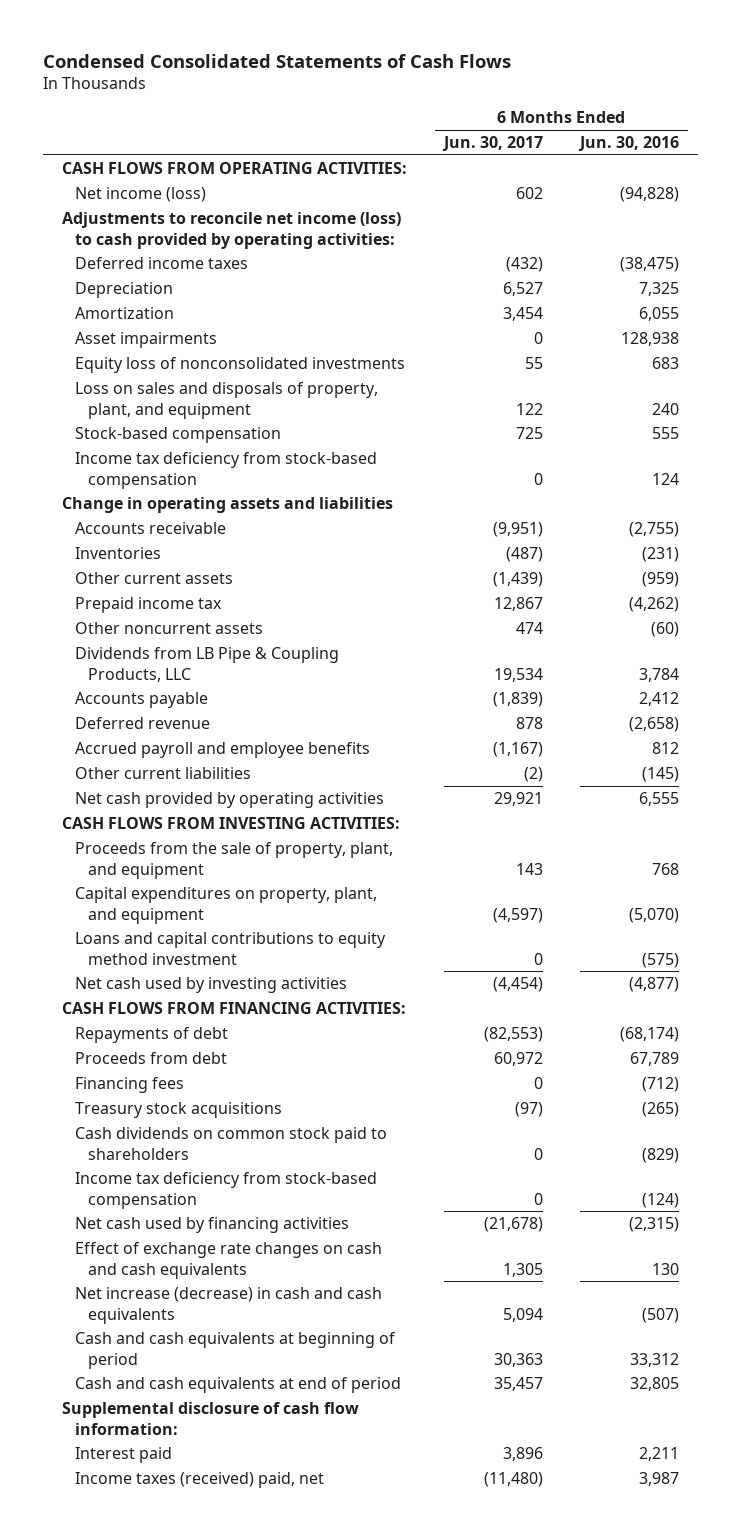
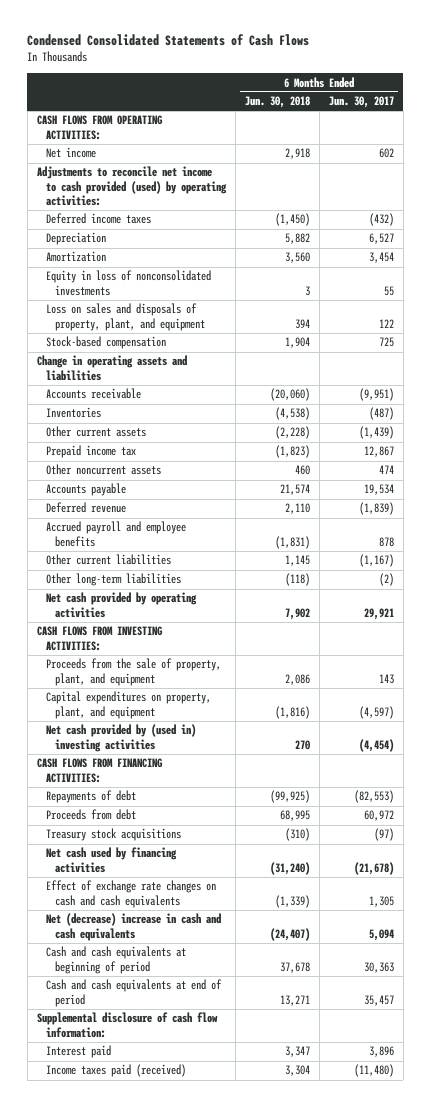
- | 6 Months Ended Jun. 30, 2017 | 6 Months Ended Jun. 30, 2016
+ | 6 Months Ended Jun. 30, 2018 | 6 Months Ended Jun. 30, 2017
- Net income (loss) | 602 | (94,828)
- Adjustments to reconcile net income (loss) to cash provided by operating activities:
+ Net income | 2,918 | 602
+ Adjustments to reconcile net income to cash provided (used) by operating activities:
- Asset impairments | 0 | 128,938
- Equity loss of nonconsolidated investments | 55 | 683
+ Equity in loss of nonconsolidated investments | 3 | 55
- Income tax deficiency from stock-based compensation | 0 | 124
- Dividends from LB Pipe & Coupling Products, LLC | 19,534 | 3,784
- Accounts payable | (1,839) | 2,412
- Deferred revenue | 878 | (2,658)
- Accrued payroll and employee benefits | (1,167) | 812
- Other current liabilities | (2) | (145)
+ Accounts payable | 21,574 | 19,534
+ Deferred revenue | 2,110 | (1,839)
+ Accrued payroll and employee benefits | (1,831) | 878
+ Other current liabilities | 1,145 | (1,167)
+ Other long-term liabilities | (118) | (2)
- Loans and capital contributions to equity method investment | 0 | (575)
- Net cash used by investing activities | (4,454) | (4,877)
+ Net cash provided by (used in) investing activities | 270 | (4,454)
- Financing fees | 0 | (712)
- Cash dividends on common stock paid to shareholders | 0 | (829)
- Income tax deficiency from stock-based compensation | 0 | (124)
- Net increase (decrease) in cash and cash equivalents | 5,094 | (507)
+ Net (decrease) increase in cash and cash equivalents | (24,407) | 5,094
- Income taxes (received) paid, net | (11,480) | 3,987
+ Income taxes paid (received) | 3,304 | (11,480)

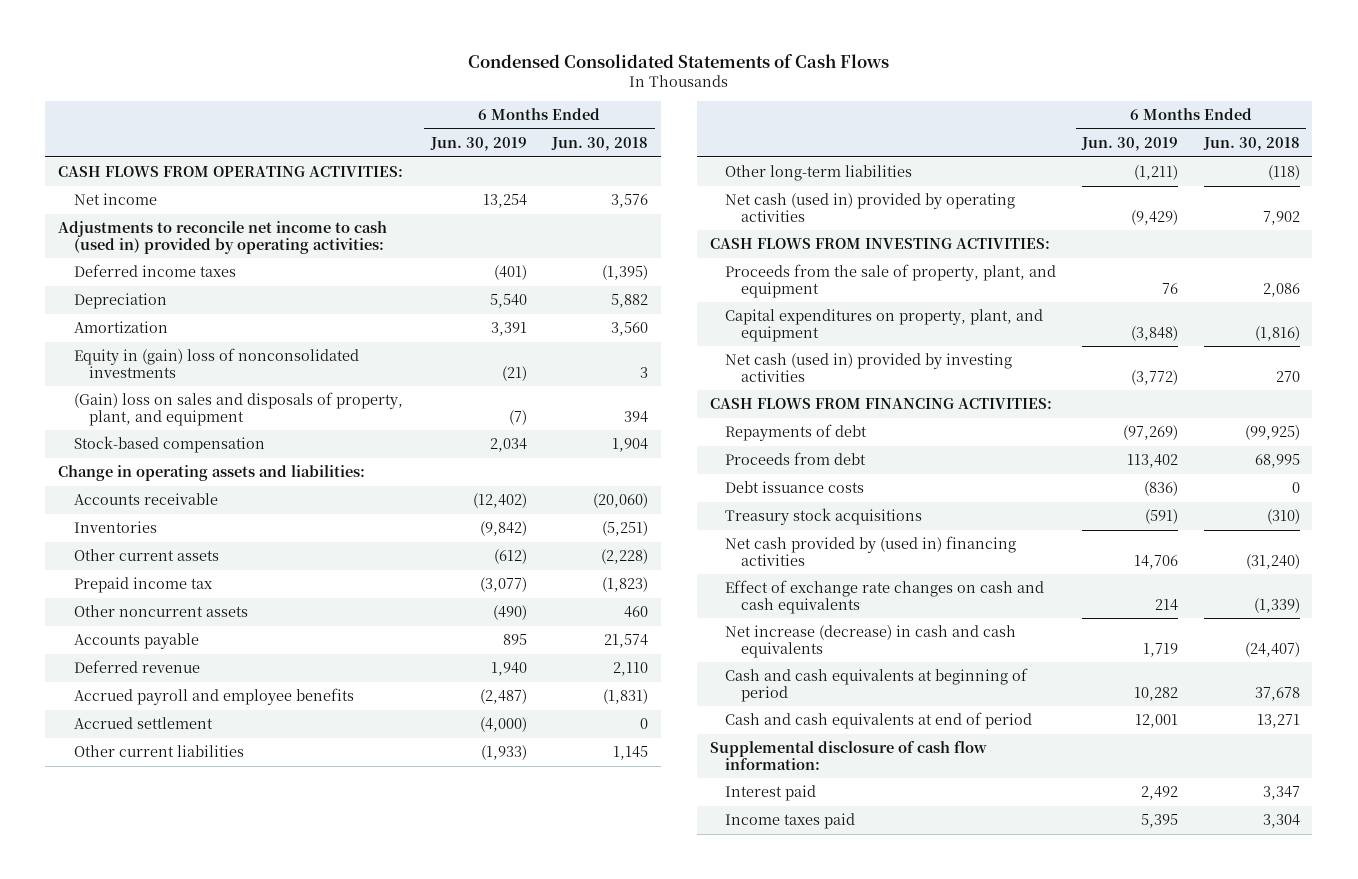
- | 6 Months Ended Jun. 30, 2018 | 6 Months Ended Jun. 30, 2017
+ | 6 Months Ended Jun. 30, 2019 | 6 Months Ended Jun. 30, 2018
- Net income | 2,918 | 602
- Adjustments to reconcile net income to cash provided (used) by operating activities:
- Deferred income taxes | (1,450) | (432)
+ Net income | 13,254 | 3,576
+ Adjustments to reconcile net income to cash (used in) provided by operating activities:
+ Deferred income taxes | (401) | (1,395)
- Equity in loss of nonconsolidated investments | 3 | 55
- Loss on sales and disposals of property, plant, and equipment | 394 | 122
+ Equity in (gain) loss of nonconsolidated investments | (21) | 3
+ (Gain) loss on sales and disposals of property, plant, and equipment | (7) | 394
- Change in operating assets and liabilities
+ Change in operating assets and liabilities:
- Inventories | (4,538) | (487)
+ Inventories | (9,842) | (5,251)
+ Accrued settlement | (4,000) | 0
- Net cash provided by operating activities | 7,902 | 29,921
+ Net cash (used in) provided by operating activities | (9,429) | 7,902
- Net cash provided by (used in) investing activities | 270 | (4,454)
+ Net cash (used in) provided by investing activities | (3,772) | 270
+ Debt issuance costs | (836) | 0
- Net cash used by financing activities | (31,240) | (21,678)
+ Net cash provided by (used in) financing activities | 14,706 | (31,240)
- Net (decrease) increase in cash and cash equivalents | (24,407) | 5,094
+ Net increase (decrease) in cash and cash equivalents | 1,719 | (24,407)
- Income taxes paid (received) | 3,304 | (11,480)
+ Income taxes paid | 5,395 | 3,304

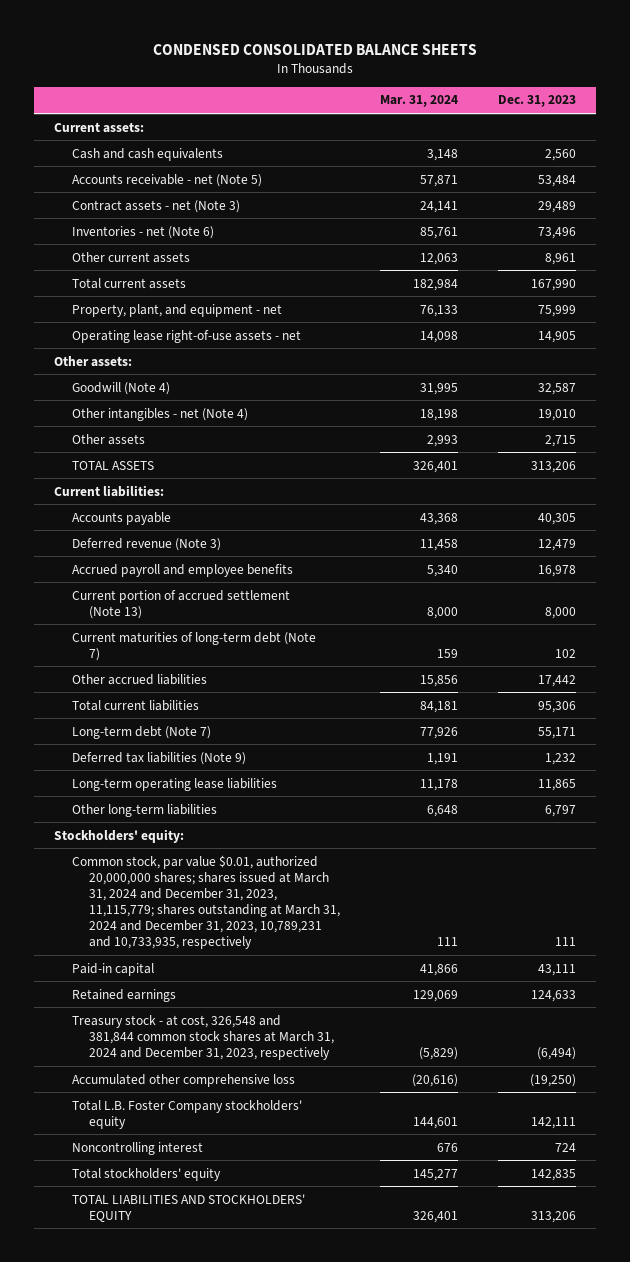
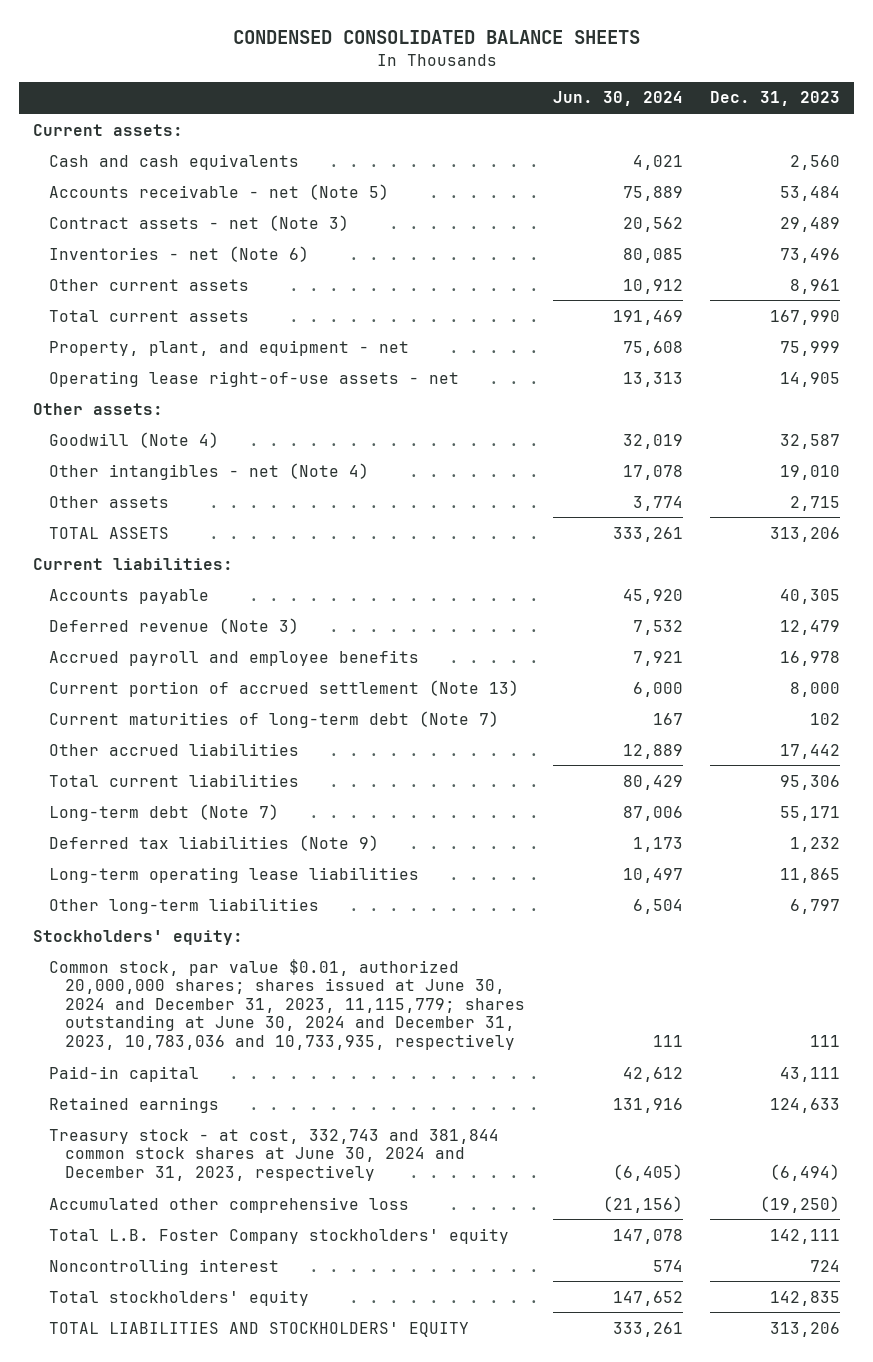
- | Mar. 31, 2024 | Dec. 31, 2023
+ | Jun. 30, 2024 | Dec. 31, 2023
- Common stock, par value $0.01, authorized 20,000,000 shares; shares issued at March 31, 2024 and December 31, 2023, 11,115,779; shares outstanding at March 31, 2024 and December 31, 2023, 10,789,231 and 10,733,935, respectively | 111 | 111
+ Common stock, par value $0.01, authorized 20,000,000 shares; shares issued at June 30, 2024 and December 31, 2023, 11,115,779; shares outstanding at June 30, 2024 and December 31, 2023, 10,783,036 and 10,733,935, respectively | 111 | 111
- Treasury stock - at cost, 326,548 and 381,844 common stock shares at March 31, 2024 and December 31, 2023, respectively | (5,829) | (6,494)
+ Treasury stock - at cost, 332,743 and 381,844 common stock shares at June 30, 2024 and December 31, 2023, respectively | (6,405) | (6,494)

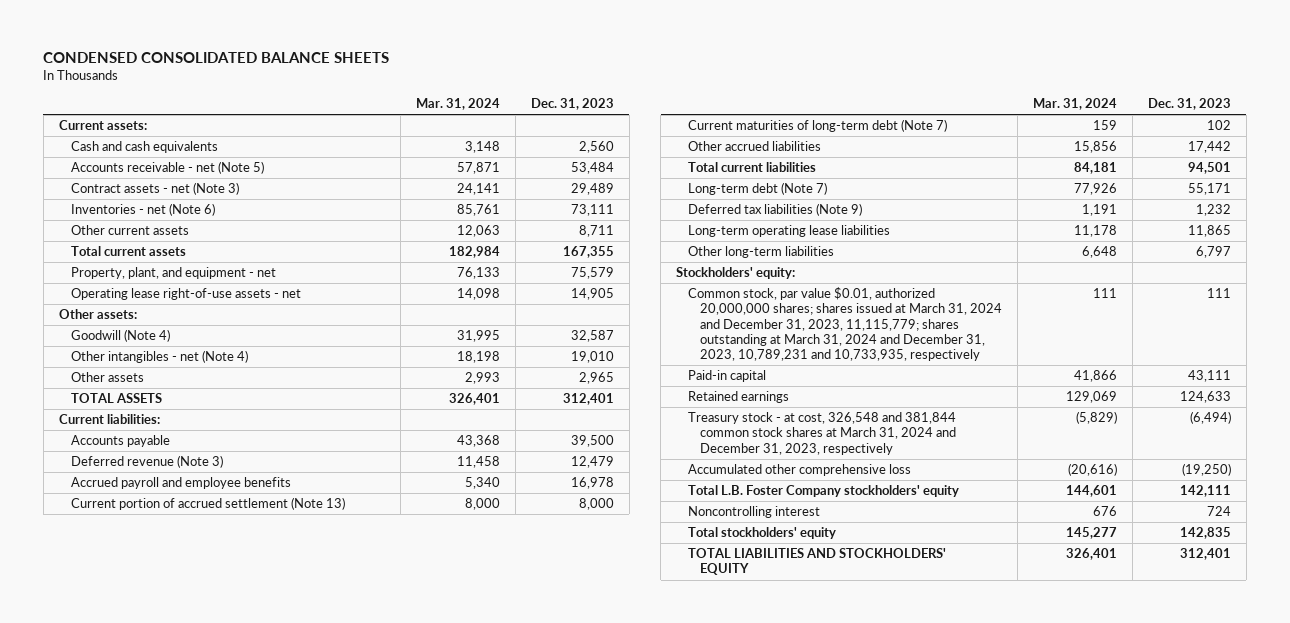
- | Jun. 30, 2024 | Dec. 31, 2023
+ | Mar. 31, 2024 | Dec. 31, 2023
- Inventories - net (Note 6) | 80,085 | 73,496
- Other current assets | 10,912 | 8,961
- Total current assets | 191,469 | 167,990
- Property, plant, and equipment - net | 75,608 | 75,999
+ Inventories - net (Note 6) | 85,761 | 73,111
+ Other current assets | 12,063 | 8,711
+ Total current assets | 182,984 | 167,355
+ Property, plant, and equipment - net | 76,133 | 75,579
- Other assets | 3,774 | 2,715
- TOTAL ASSETS | 333,261 | 313,206
+ Other assets | 2,993 | 2,965
+ TOTAL ASSETS | 326,401 | 312,401
- Accounts payable | 45,920 | 40,305
+ Accounts payable | 43,368 | 39,500
- Total current liabilities | 80,429 | 95,306
+ Total current liabilities | 84,181 | 94,501
- Common stock, par value $0.01, authorized 20,000,000 shares; shares issued at June 30, 2024 and December 31, 2023, 11,115,779; shares outstanding at June 30, 2024 and December 31, 2023, 10,783,036 and 10,733,935, respectively | 111 | 111
+ Common stock, par value $0.01, authorized 20,000,000 shares; shares issued at March 31, 2024 and December 31, 2023, 11,115,779; shares outstanding at March 31, 2024 and December 31, 2023, 10,789,231 and 10,733,935, respectively | 111 | 111
- Treasury stock - at cost, 332,743 and 381,844 common stock shares at June 30, 2024 and December 31, 2023, respectively | (6,405) | (6,494)
+ Treasury stock - at cost, 326,548 and 381,844 common stock shares at March 31, 2024 and December 31, 2023, respectively | (5,829) | (6,494)
- TOTAL LIABILITIES AND STOCKHOLDERS' EQUITY | 333,261 | 313,206
+ TOTAL LIABILITIES AND STOCKHOLDERS' EQUITY | 326,401 | 312,401

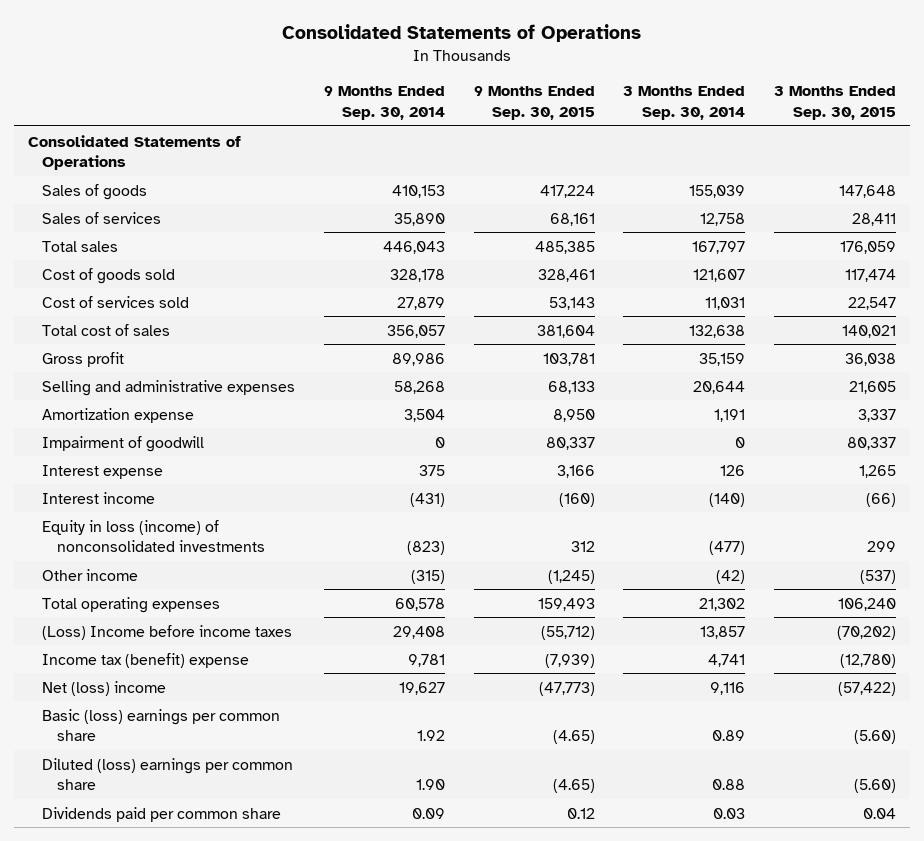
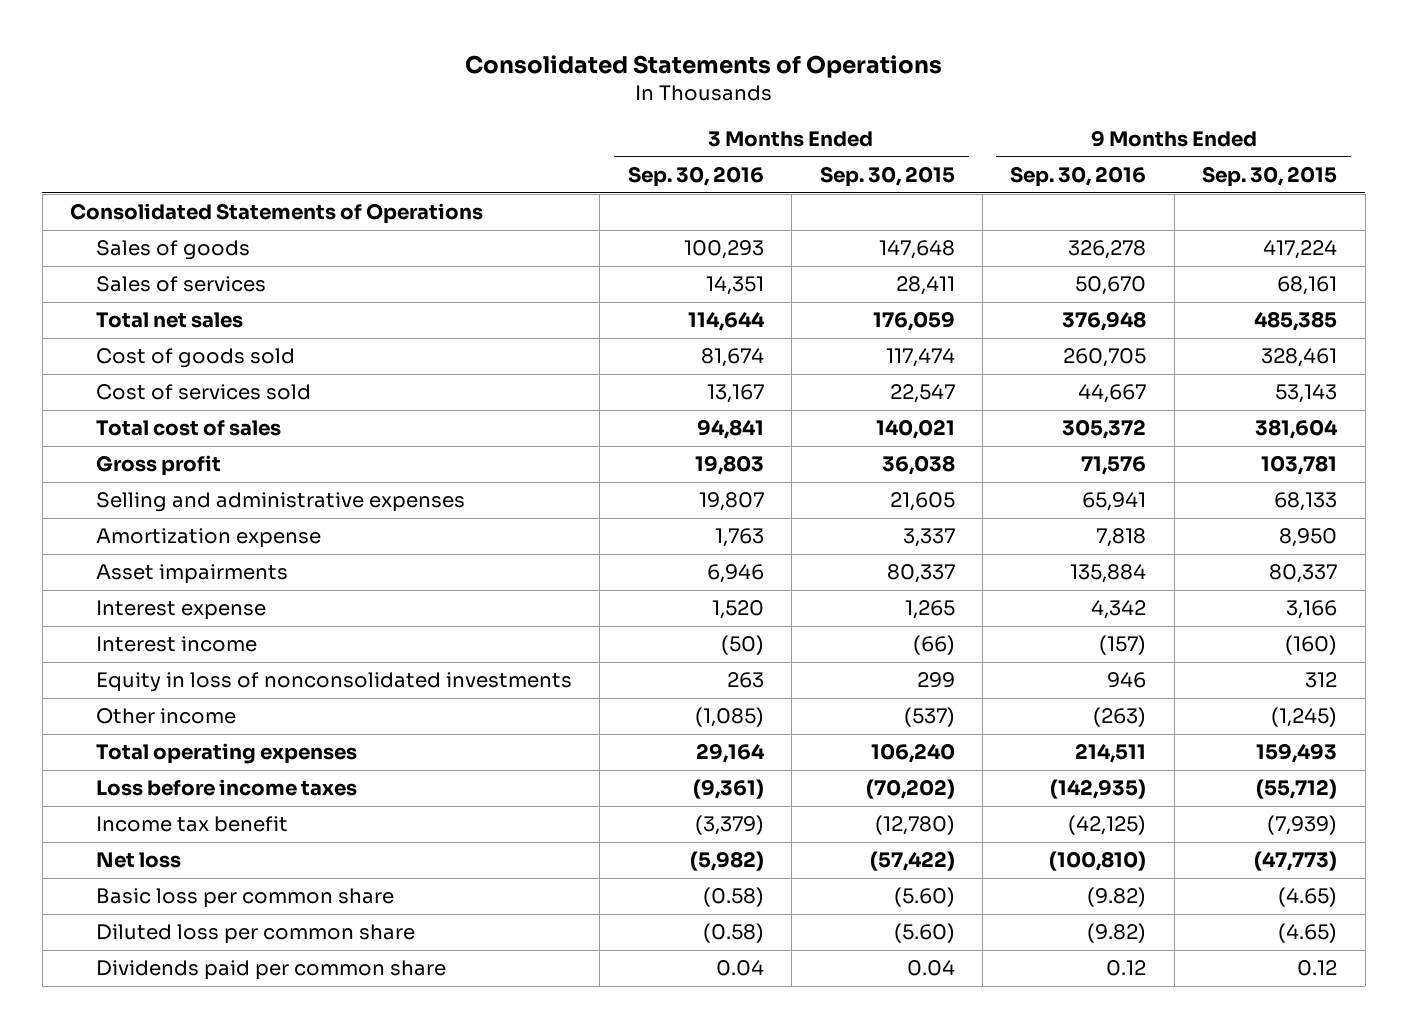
- | 9 Months Ended Sep. 30, 2014 | 9 Months Ended Sep. 30, 2015 | 3 Months Ended Sep. 30, 2014 | 3 Months Ended Sep. 30, 2015
+ | 3 Months Ended Sep. 30, 2016 | 3 Months Ended Sep. 30, 2015 | 9 Months Ended Sep. 30, 2016 | 9 Months Ended Sep. 30, 2015
- Total sales | 446,043 | 485,385 | 167,797 | 176,059
+ Total net sales | 114,644 | 176,059 | 376,948 | 485,385
- Impairment of goodwill | 0 | 80,337 | 0 | 80,337
+ Asset impairments | 6,946 | 80,337 | 135,884 | 80,337
- Equity in loss (income) of nonconsolidated investments | (823) | 312 | (477) | 299
+ Equity in loss of nonconsolidated investments | 263 | 299 | 946 | 312
- (Loss) Income before income taxes | 29,408 | (55,712) | 13,857 | (70,202)
- Income tax (benefit) expense | 9,781 | (7,939) | 4,741 | (12,780)
- Net (loss) income | 19,627 | (47,773) | 9,116 | (57,422)
- Basic (loss) earnings per common share | 1.92 | (4.65) | 0.89 | (5.60)
- Diluted (loss) earnings per common share | 1.90 | (4.65) | 0.88 | (5.60)
+ Loss before income taxes | (9,361) | (70,202) | (142,935) | (55,712)
+ Income tax benefit | (3,379) | (12,780) | (42,125) | (7,939)
+ Net loss | (5,982) | (57,422) | (100,810) | (47,773)
+ Basic loss per common share | (0.58) | (5.60) | (9.82) | (4.65)
+ Diluted loss per common share | (0.58) | (5.60) | (9.82) | (4.65)

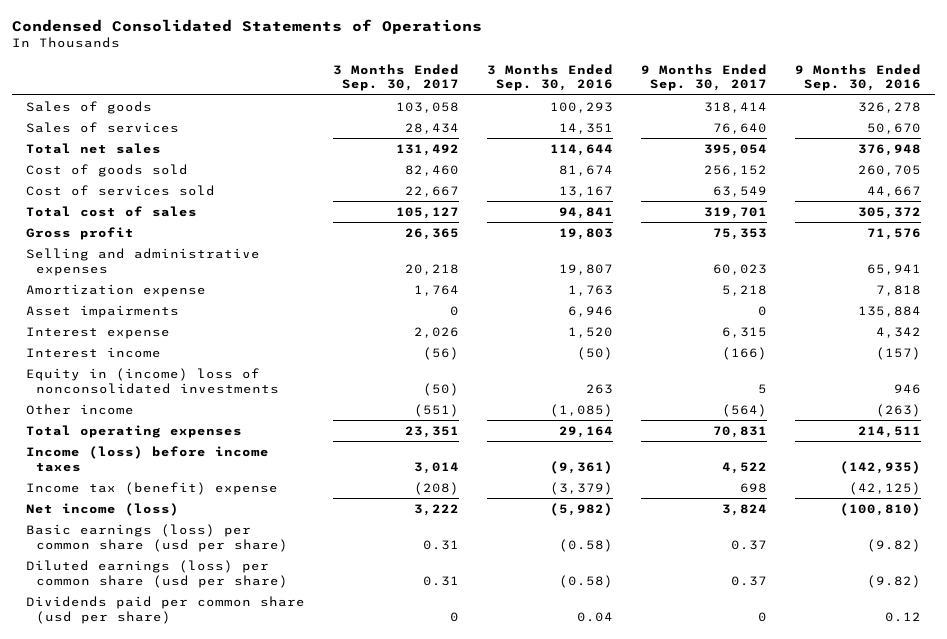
- Consolidated Statements of Operations
+ Condensed Consolidated Statements of Operations
- | 3 Months Ended Sep. 30, 2016 | 3 Months Ended Sep. 30, 2015 | 9 Months Ended Sep. 30, 2016 | 9 Months Ended Sep. 30, 2015
+ | 3 Months Ended Sep. 30, 2017 | 3 Months Ended Sep. 30, 2016 | 9 Months Ended Sep. 30, 2017 | 9 Months Ended Sep. 30, 2016
- Consolidated Statements of Operations
- Equity in loss of nonconsolidated investments | 263 | 299 | 946 | 312
+ Equity in (income) loss of nonconsolidated investments | (50) | 263 | 5 | 946
- Loss before income taxes | (9,361) | (70,202) | (142,935) | (55,712)
- Income tax benefit | (3,379) | (12,780) | (42,125) | (7,939)
- Net loss | (5,982) | (57,422) | (100,810) | (47,773)
- Basic loss per common share | (0.58) | (5.60) | (9.82) | (4.65)
- Diluted loss per common share | (0.58) | (5.60) | (9.82) | (4.65)
- Dividends paid per common share | 0.04 | 0.04 | 0.12 | 0.12
+ Income (loss) before income taxes | 3,014 | (9,361) | 4,522 | (142,935)
+ Income tax (benefit) expense | (208) | (3,379) | 698 | (42,125)
+ Net income (loss) | 3,222 | (5,982) | 3,824 | (100,810)
+ Basic earnings (loss) per common share (usd per share) | 0.31 | (0.58) | 0.37 | (9.82)
+ Diluted earnings (loss) per common share (usd per share) | 0.31 | (0.58) | 0.37 | (9.82)
+ Dividends paid per common share (usd per share) | 0 | 0.04 | 0 | 0.12

